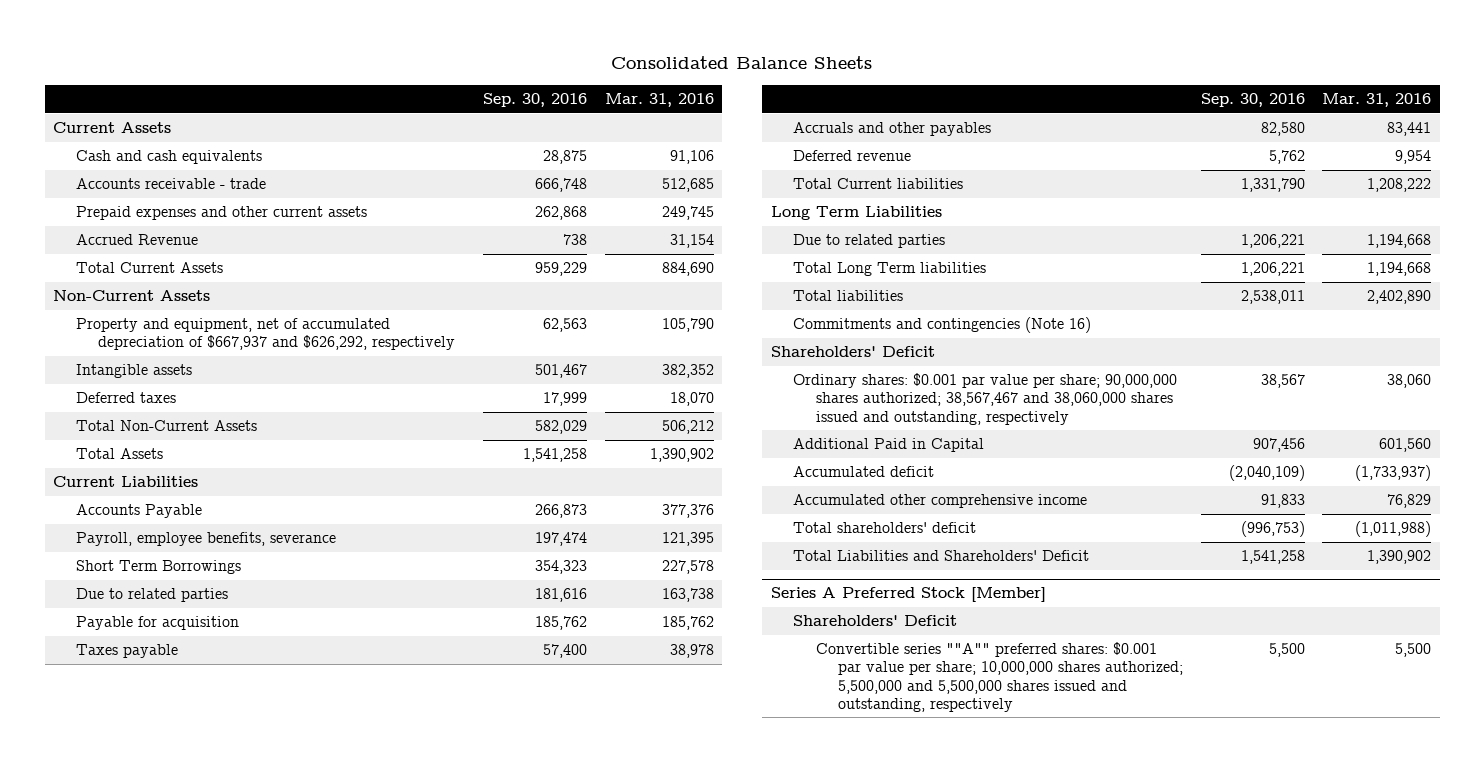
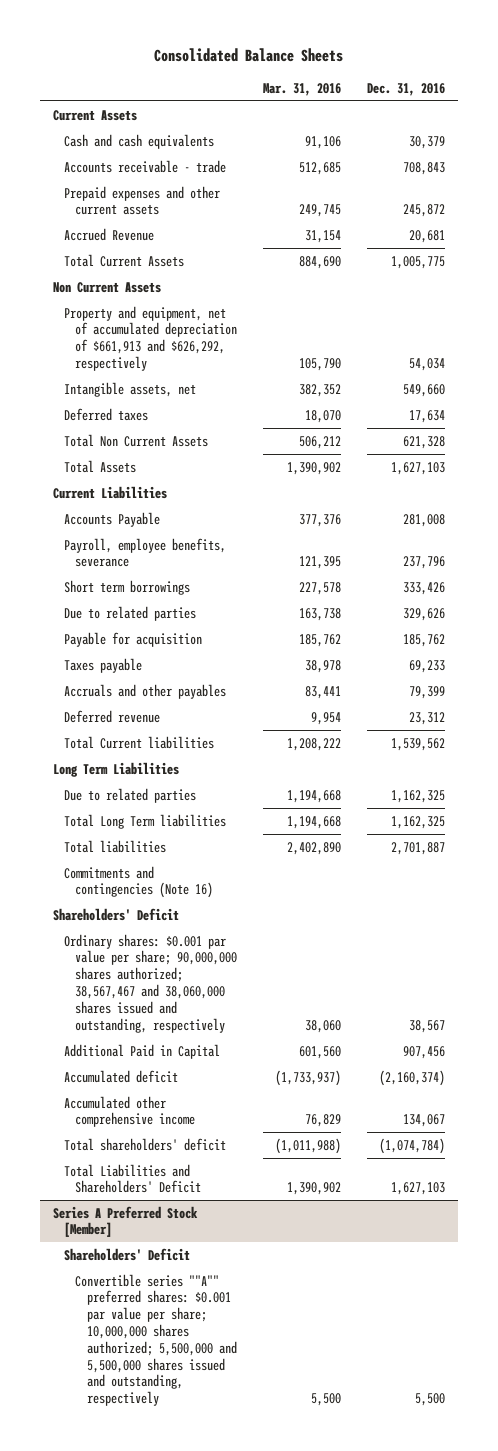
- | Sep. 30, 2016 | Mar. 31, 2016
+ | Mar. 31, 2016 | Dec. 31, 2016
- Non-Current Assets
- Property and equipment, net of accumulated depreciation of $667,937 and $626,292, respectively | 62,563 | 105,790
- Intangible assets | 501,467 | 382,352
+ Non Current Assets
+ Property and equipment, net of accumulated depreciation of $661,913 and $626,292, respectively | 105,790 | 54,034
+ Intangible assets, net | 382,352 | 549,660
- Total Non-Current Assets | 582,029 | 506,212
+ Total Non Current Assets | 506,212 | 621,328
- Short Term Borrowings | 354,323 | 227,578
+ Short term borrowings | 227,578 | 333,426

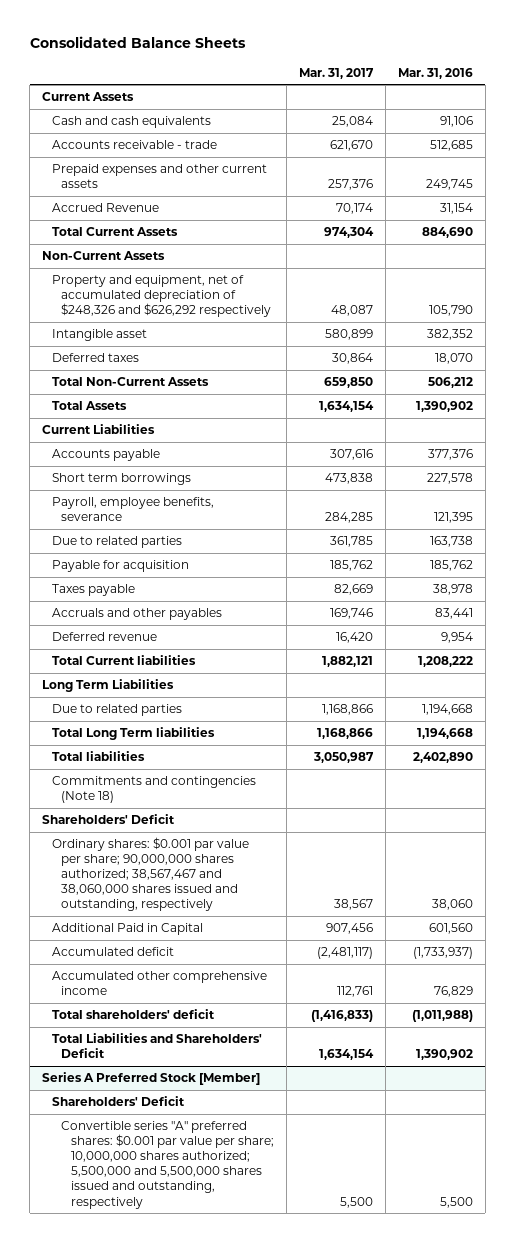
- | Mar. 31, 2016 | Dec. 31, 2016
+ | Mar. 31, 2017 | Mar. 31, 2016
- Non Current Assets
- Property and equipment, net of accumulated depreciation of $661,913 and $626,292, respectively | 105,790 | 54,034
- Intangible assets, net | 382,352 | 549,660
+ Non-Current Assets
+ Property and equipment, net of accumulated depreciation of $248,326 and $626,292 respectively | 48,087 | 105,790
+ Intangible asset | 580,899 | 382,352
- Total Non Current Assets | 506,212 | 621,328
+ Total Non-Current Assets | 659,850 | 506,212
- Accounts Payable | 377,376 | 281,008
+ Accounts payable | 307,616 | 377,376
moved down: Payroll, employee benefits, severance | 284,285 | 121,395
- Commitments and contingencies (Note 16)
+ Commitments and contingencies (Note 18)
@ Series A Preferred Stock [Member]
- Convertible series ""A"" preferred shares: $0.001 par value per share; 10,000,000 shares authorized; 5,500,000 and 5,500,000 shares issued and outstanding, respectively | 5,500 | 5,500
+ Convertible series "A" preferred shares: $0.001 par value per share; 10,000,000 shares authorized; 5,500,000 and 5,500,000 shares issued and outstanding, respectively | 5,500 | 5,500

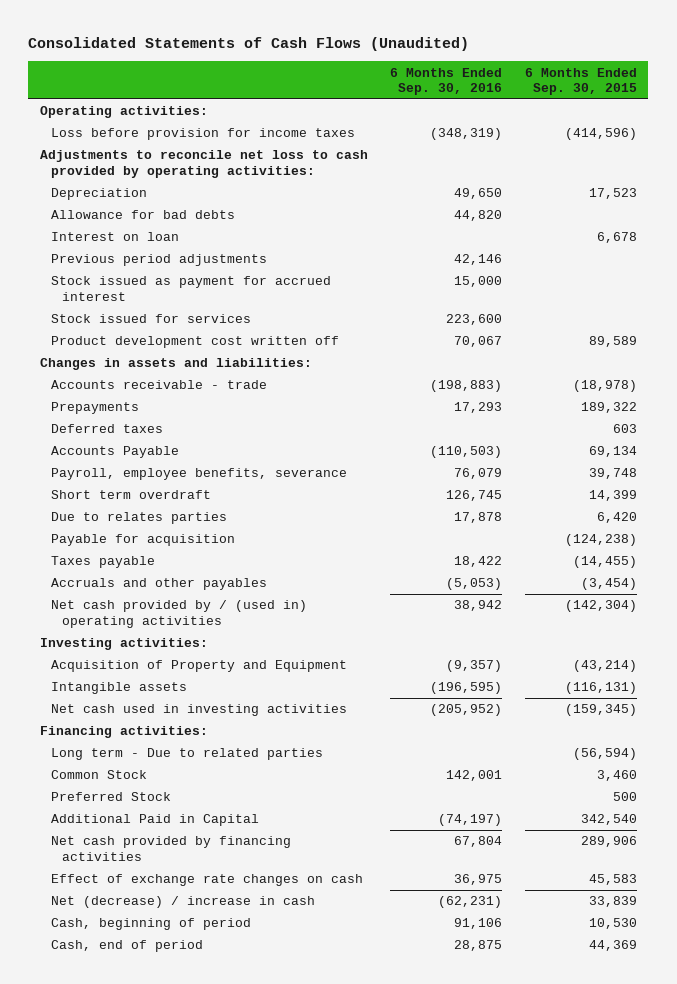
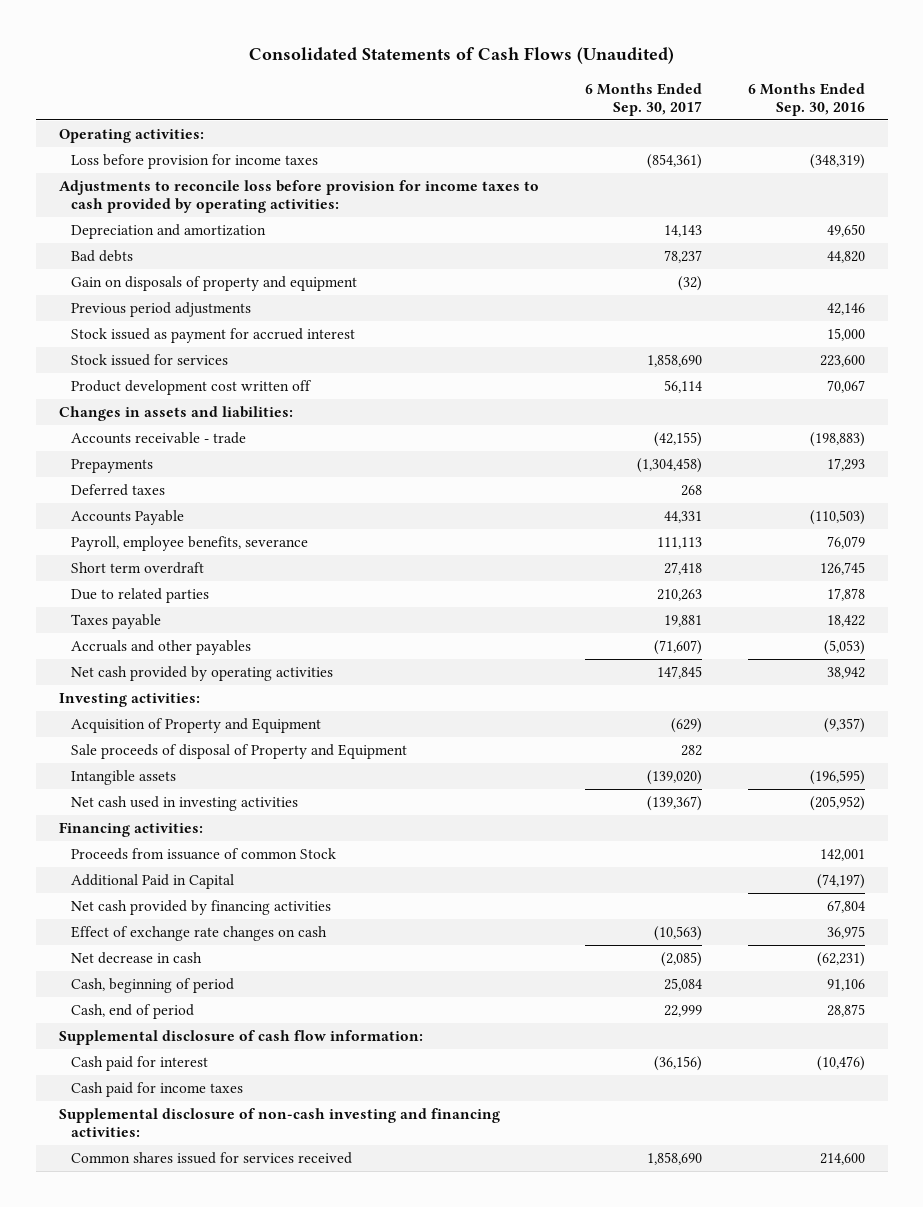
- | 6 Months Ended Sep. 30, 2016 | 6 Months Ended Sep. 30, 2015
+ | 6 Months Ended Sep. 30, 2017 | 6 Months Ended Sep. 30, 2016
- Adjustments to reconcile net loss to cash provided by operating activities:
- Depreciation | 49,650 | 17,523
- Allowance for bad debts | 44,820 |
- Interest on loan | | 6,678
+ Adjustments to reconcile loss before provision for income taxes to cash provided by operating activities:
+ Depreciation and amortization | 14,143 | 49,650
+ Bad debts | 78,237 | 44,820
+ Gain on disposals of property and equipment | (32) |
- Due to relates parties | 17,878 | 6,420
- Payable for acquisition | | (124,238)
+ Due to related parties | 210,263 | 17,878
- Net cash provided by / (used in) operating activities | 38,942 | (142,304)
+ Net cash provided by operating activities | 147,845 | 38,942
+ Sale proceeds of disposal of Property and Equipment | 282 |
- Long term - Due to related parties | | (56,594)
- Common Stock | 142,001 | 3,460
- Preferred Stock | | 500
+ Proceeds from issuance of common Stock | | 142,001
- Net (decrease) / increase in cash | (62,231) | 33,839
+ Net decrease in cash | (2,085) | (62,231)
+ Supplemental disclosure of cash flow information:
+ Cash paid for interest | (36,156) | (10,476)
+ Cash paid for income taxes
+ Supplemental disclosure of non-cash investing and financing activities:
+ Common shares issued for services received | 1,858,690 | 214,600

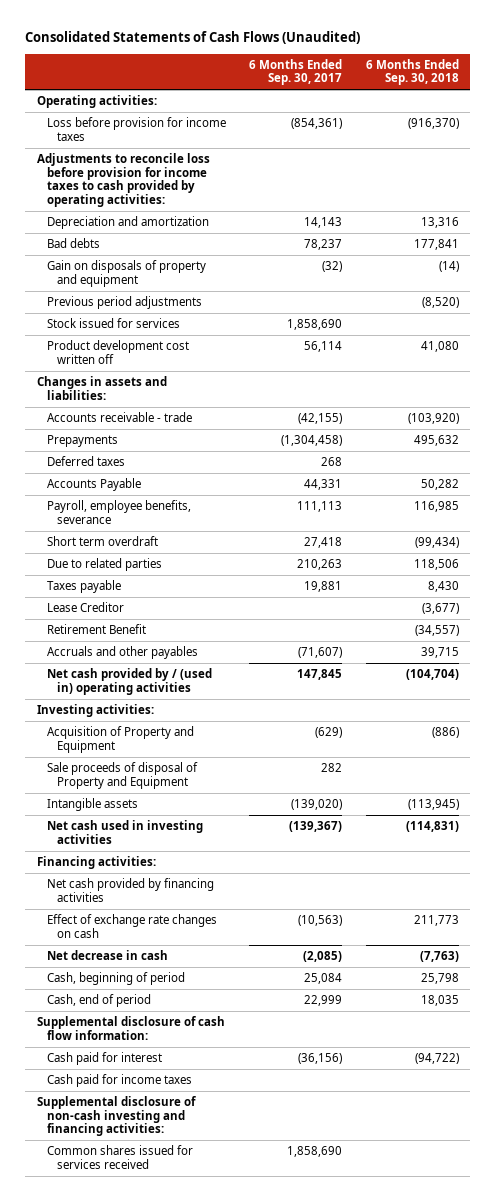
- | 6 Months Ended Sep. 30, 2017 | 6 Months Ended Sep. 30, 2016
+ | 6 Months Ended Sep. 30, 2017 | 6 Months Ended Sep. 30, 2018
- Stock issued as payment for accrued interest | | 15,000
+ Lease Creditor | | (3,677)
+ Retirement Benefit | | (34,557)
- Net cash provided by operating activities | 147,845 | 38,942
+ Net cash provided by / (used in) operating activities | 147,845 | (104,704)
- Proceeds from issuance of common Stock | | 142,001
- Additional Paid in Capital | | (74,197)

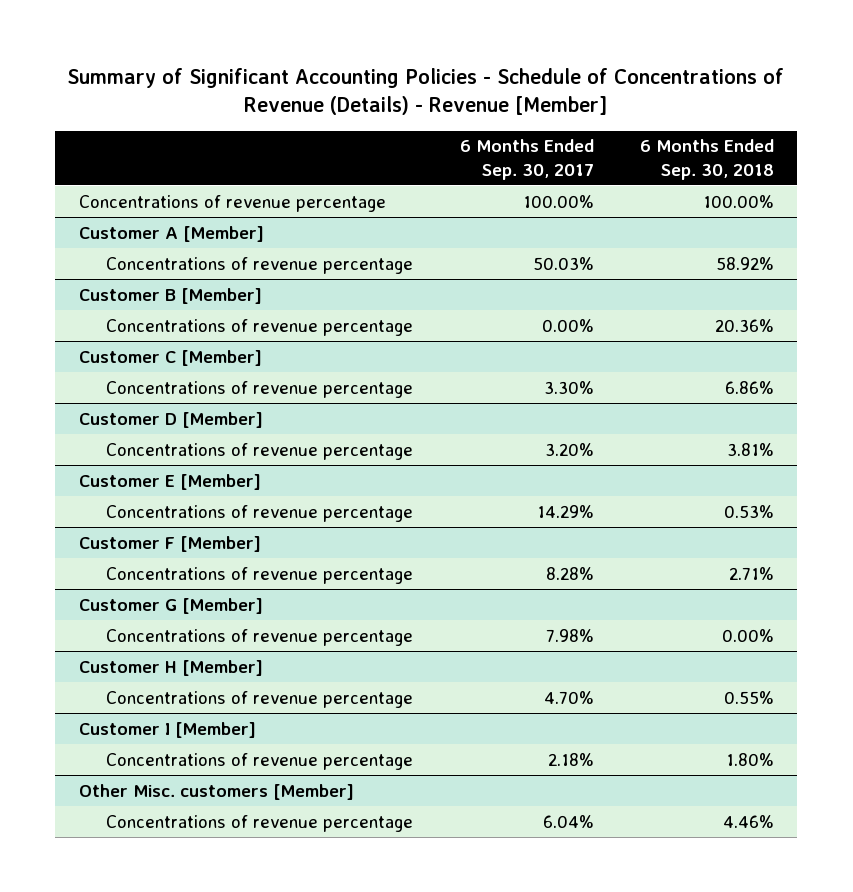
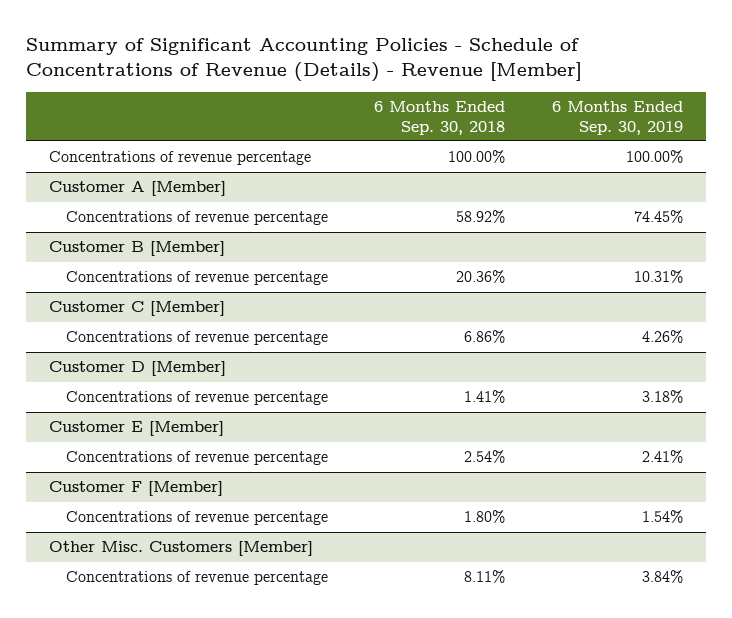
- | 6 Months Ended Sep. 30, 2017 | 6 Months Ended Sep. 30, 2018
+ | 6 Months Ended Sep. 30, 2018 | 6 Months Ended Sep. 30, 2019
@ Customer D [Member]
- Concentrations of revenue percentage | 3.20% | 3.81%
+ Concentrations of revenue percentage | 1.41% | 3.18%
@ Customer E [Member]
- Concentrations of revenue percentage | 14.29% | 0.53%
+ Concentrations of revenue percentage | 2.54% | 2.41%
@ Customer F [Member]
- Concentrations of revenue percentage | 8.28% | 2.71%
- Customer G [Member]
- Concentrations of revenue percentage | 7.98% | 0.00%
- Customer H [Member]
- Concentrations of revenue percentage | 4.70% | 0.55%
- Customer I [Member]
- Other Misc. customers [Member]
- Concentrations of revenue percentage | 6.04% | 4.46%
+ Other Misc. Customers [Member]
+ Concentrations of revenue percentage | 8.11% | 3.84%

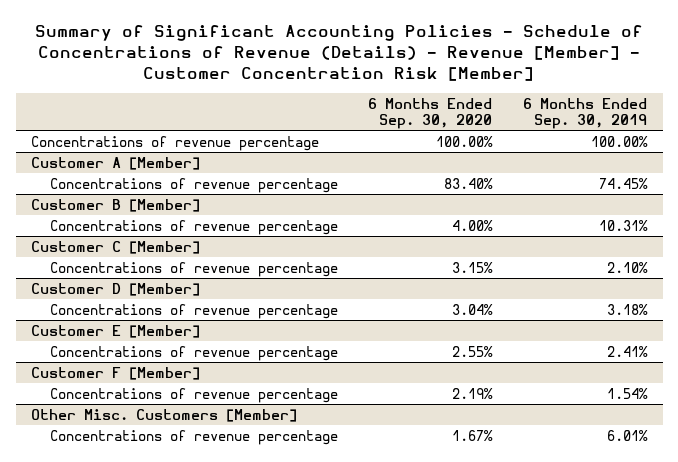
- Summary of Significant Accounting Policies - Schedule of Concentrations of Revenue (Details) - Revenue [Member]
+ Summary of Significant Accounting Policies - Schedule of Concentrations of Revenue (Details) - Revenue [Member] - Customer Concentration Risk [Member]
- | 6 Months Ended Sep. 30, 2018 | 6 Months Ended Sep. 30, 2019
+ | 6 Months Ended Sep. 30, 2020 | 6 Months Ended Sep. 30, 2019
@ Customer C [Member]
- Concentrations of revenue percentage | 6.86% | 4.26%
+ Concentrations of revenue percentage | 3.15% | 2.10%
@ Other Misc. Customers [Member]
- Concentrations of revenue percentage | 8.11% | 3.84%
+ Concentrations of revenue percentage | 1.67% | 6.01%

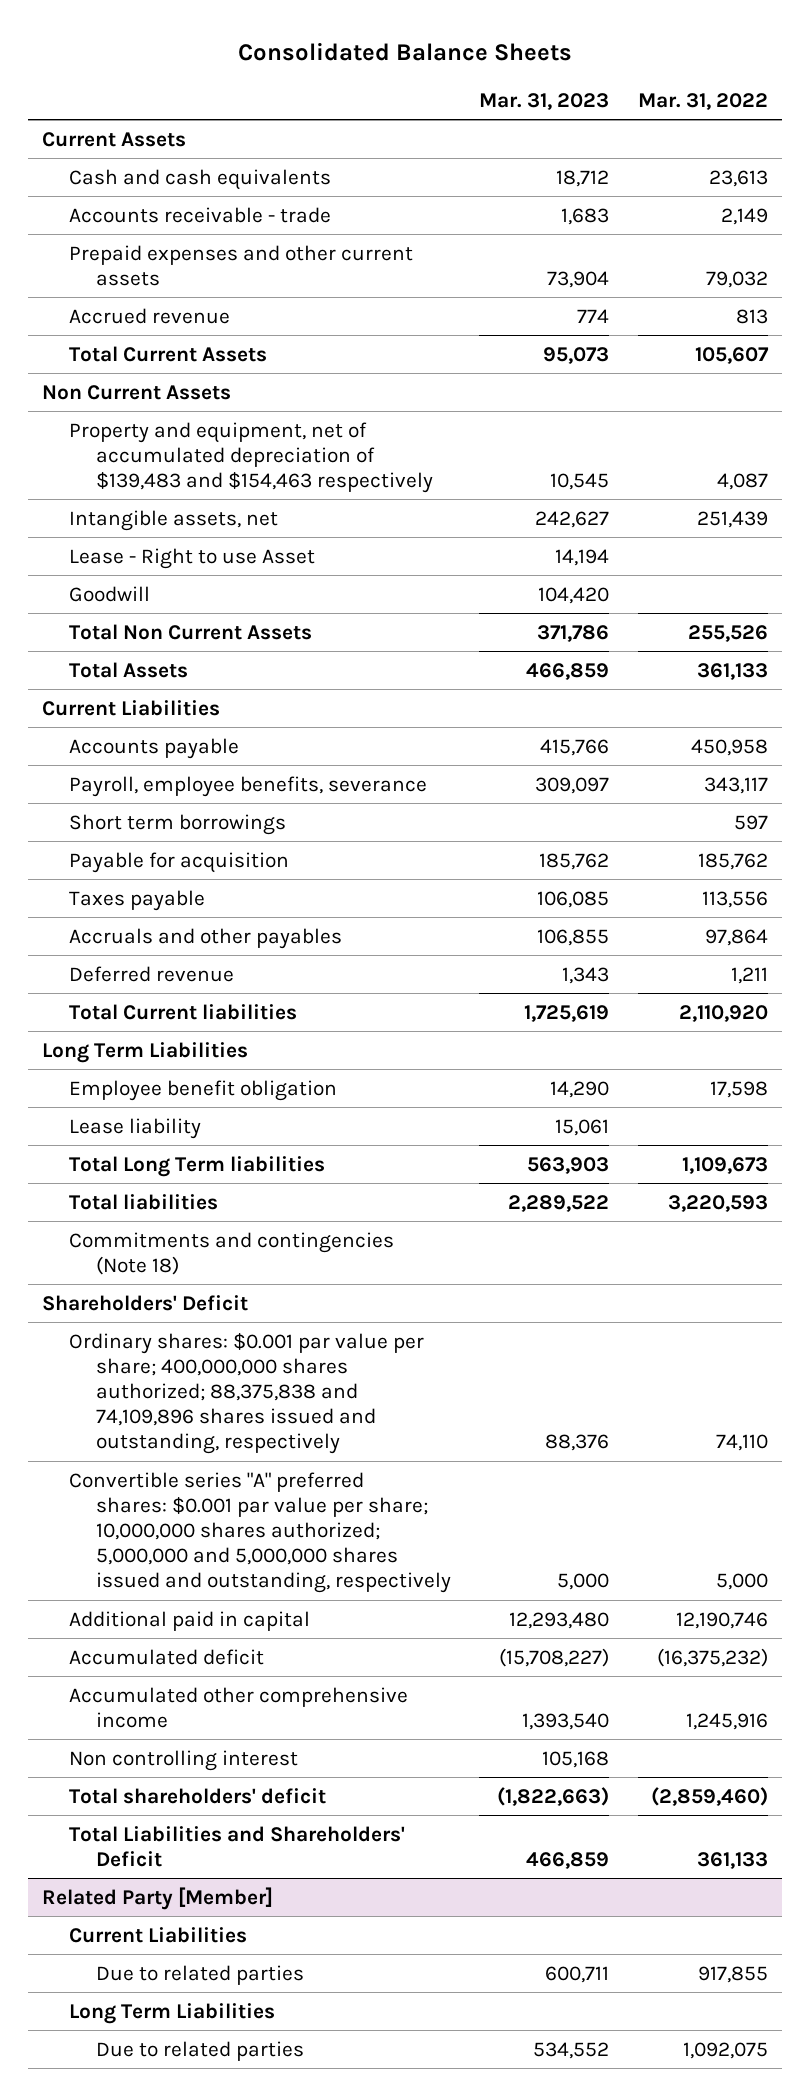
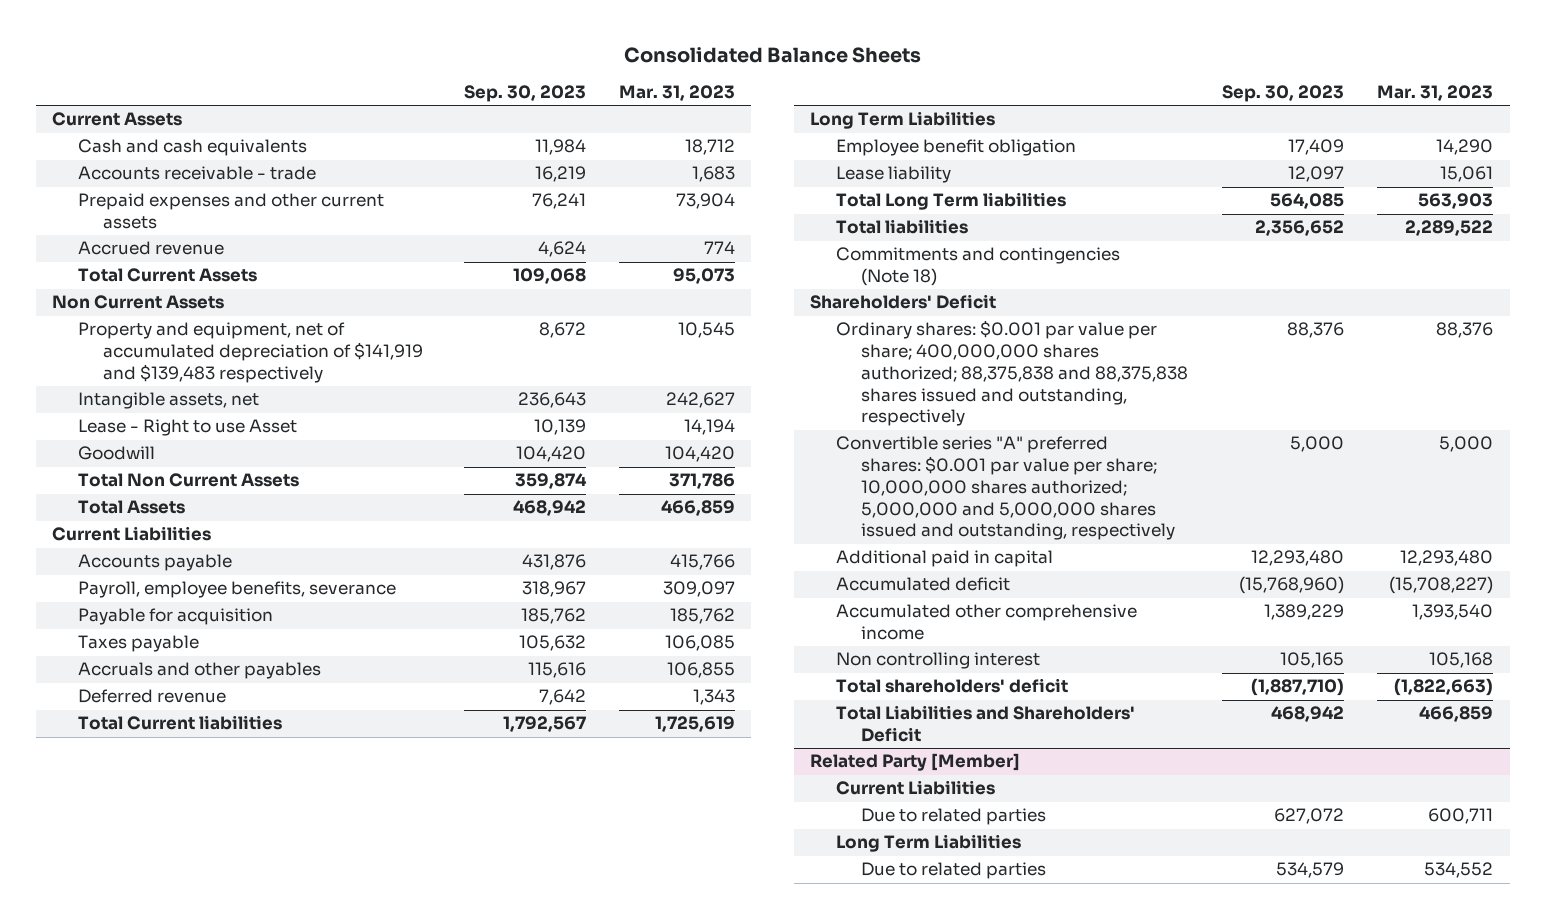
- | Mar. 31, 2023 | Mar. 31, 2022
+ | Sep. 30, 2023 | Mar. 31, 2023
- Property and equipment, net of accumulated depreciation of $139,483 and $154,463 respectively | 10,545 | 4,087
+ Property and equipment, net of accumulated depreciation of $141,919 and $139,483 respectively | 8,672 | 10,545
- Short term borrowings | | 597
- Ordinary shares: $0.001 par value per share; 400,000,000 shares authorized; 88,375,838 and 74,109,896 shares issued and outstanding, respectively | 88,376 | 74,110
+ Ordinary shares: $0.001 par value per share; 400,000,000 shares authorized; 88,375,838 and 88,375,838 shares issued and outstanding, respectively | 88,376 | 88,376

